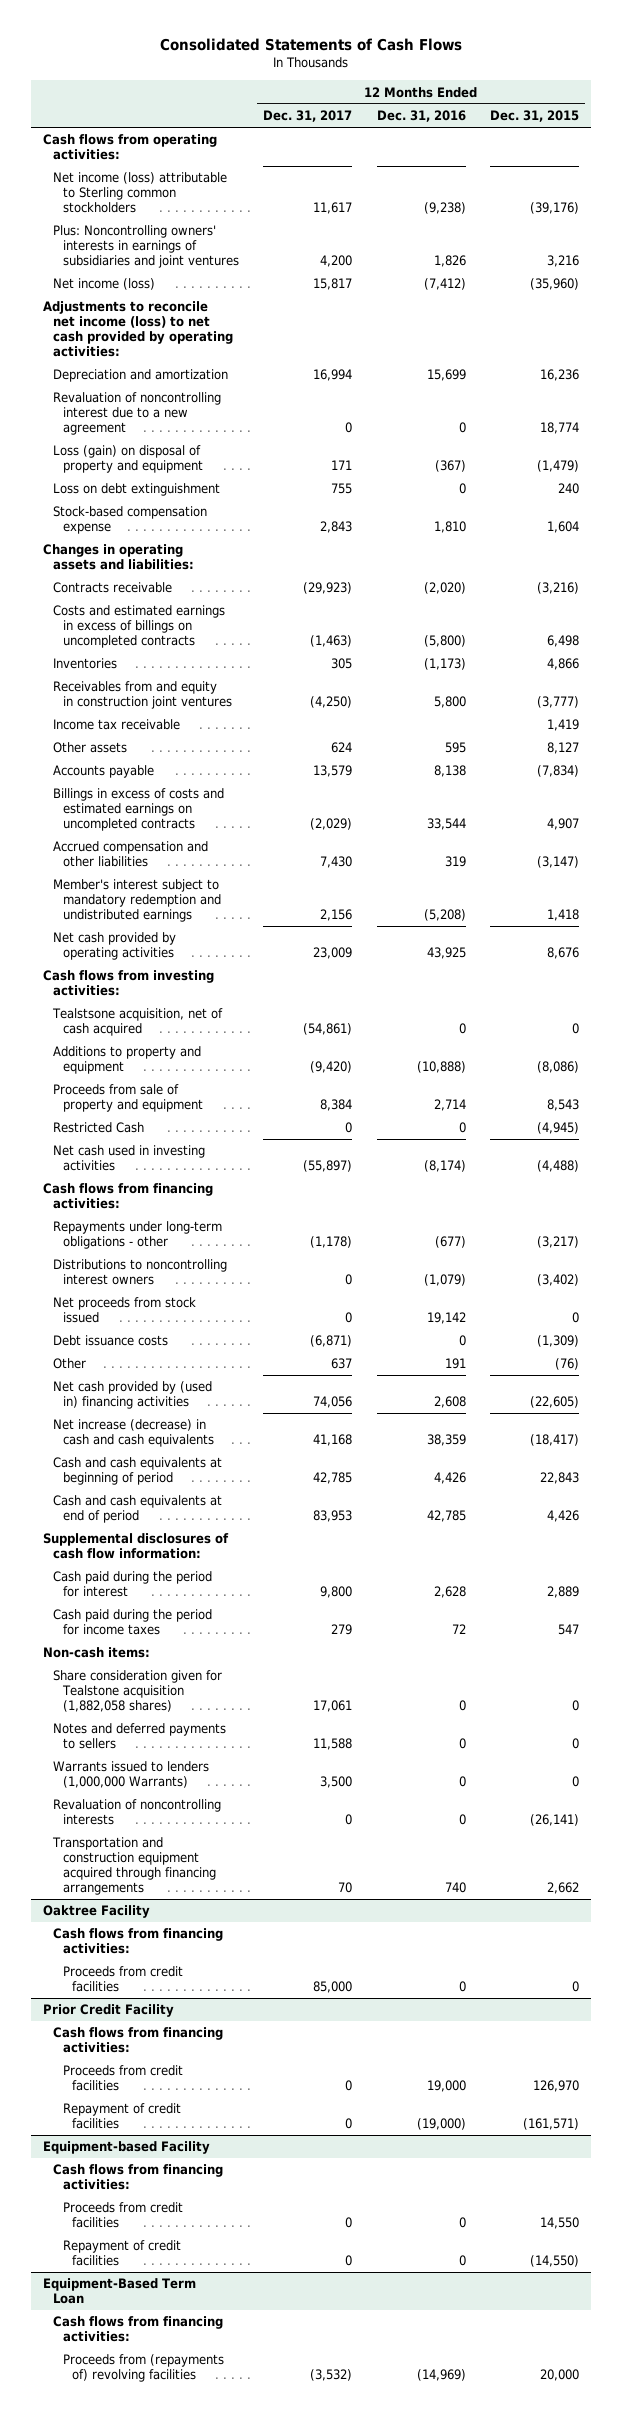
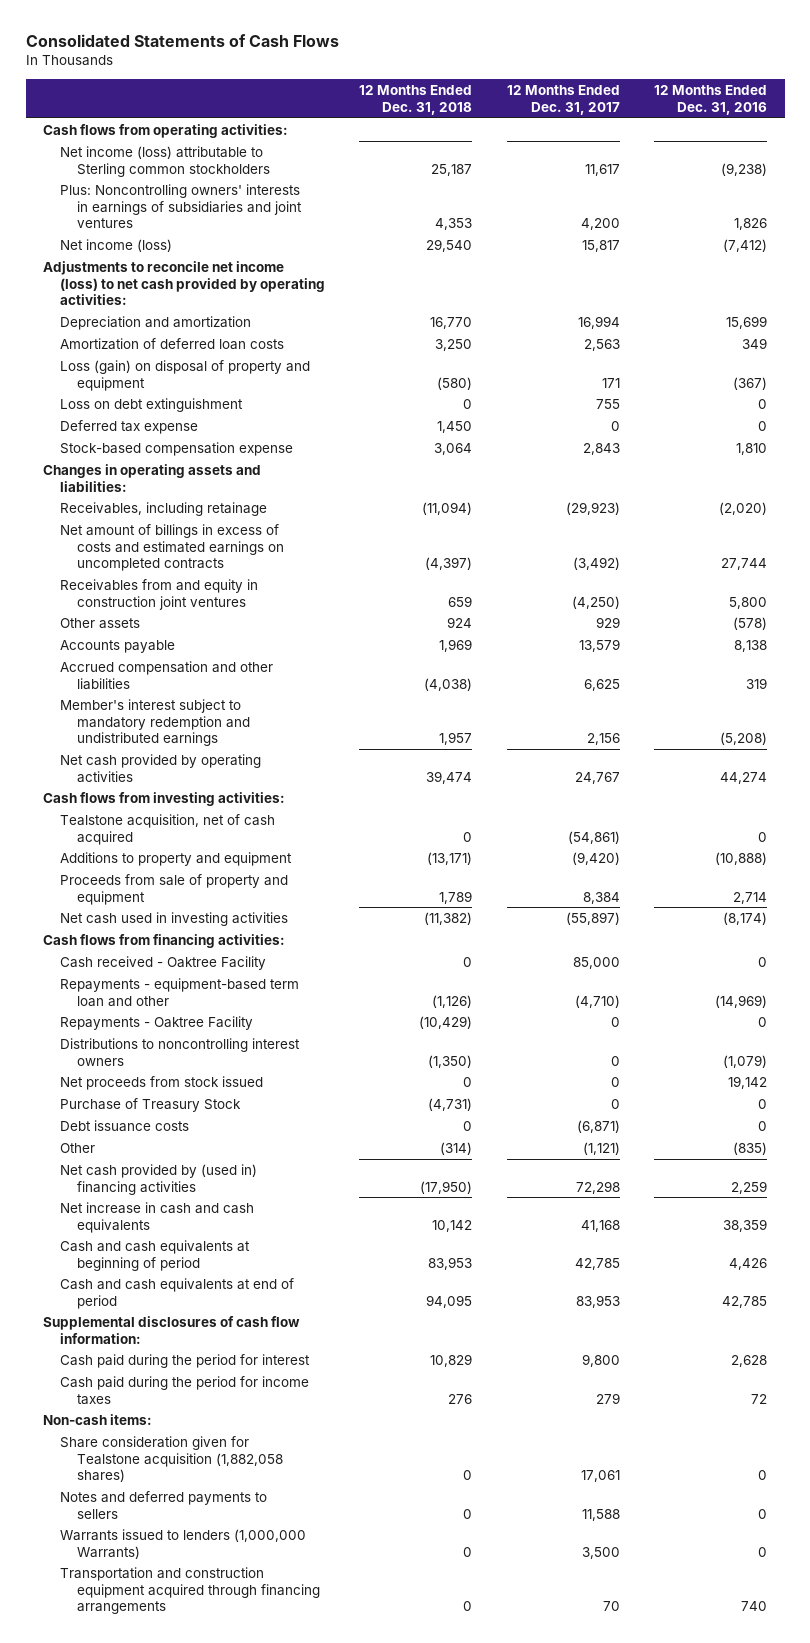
- | 12 Months Ended Dec. 31, 2017 | 12 Months Ended Dec. 31, 2016 | 12 Months Ended Dec. 31, 2015
+ | 12 Months Ended Dec. 31, 2018 | 12 Months Ended Dec. 31, 2017 | 12 Months Ended Dec. 31, 2016
- Revaluation of noncontrolling interest due to a new agreement | 0 | 0 | 18,774
+ Amortization of deferred loan costs | 3,250 | 2,563 | 349
+ Deferred tax expense | 1,450 | 0 | 0
- Contracts receivable | (29,923) | (2,020) | (3,216)
- Costs and estimated earnings in excess of billings on uncompleted contracts | (1,463) | (5,800) | 6,498
- Inventories | 305 | (1,173) | 4,866
+ Receivables, including retainage | (11,094) | (29,923) | (2,020)
+ Net amount of billings in excess of costs and estimated earnings on uncompleted contracts | (4,397) | (3,492) | 27,744
- Income tax receivable | | | 1,419
- Other assets | 624 | 595 | 8,127
+ Other assets | 924 | 929 | (578)
- Billings in excess of costs and estimated earnings on uncompleted contracts | (2,029) | 33,544 | 4,907
- Accrued compensation and other liabilities | 7,430 | 319 | (3,147)
+ Accrued compensation and other liabilities | (4,038) | 6,625 | 319
- Net cash provided by operating activities | 23,009 | 43,925 | 8,676
+ Net cash provided by operating activities | 39,474 | 24,767 | 44,274
- Tealstsone acquisition, net of cash acquired | (54,861) | 0 | 0
+ Tealstone acquisition, net of cash acquired | 0 | (54,861) | 0
- Restricted Cash | 0 | 0 | (4,945)
- Repayments under long-term obligations - other | (1,178) | (677) | (3,217)
+ Cash received - Oaktree Facility | 0 | 85,000 | 0
+ Repayments - equipment-based term loan and other | (1,126) | (4,710) | (14,969)
+ Repayments - Oaktree Facility | (10,429) | 0 | 0
+ Purchase of Treasury Stock | (4,731) | 0 | 0
- Other | 637 | 191 | (76)
- Net cash provided by (used in) financing activities | 74,056 | 2,608 | (22,605)
- Net increase (decrease) in cash and cash equivalents | 41,168 | 38,359 | (18,417)
+ Other | (314) | (1,121) | (835)
+ Net cash provided by (used in) financing activities | (17,950) | 72,298 | 2,259
+ Net increase in cash and cash equivalents | 10,142 | 41,168 | 38,359
- Revaluation of noncontrolling interests | 0 | 0 | (26,141)
- Oaktree Facility
- Cash flows from financing activities:
- Proceeds from credit facilities | 85,000 | 0 | 0
- Prior Credit Facility
- Cash flows from financing activities:
- Proceeds from credit facilities | 0 | 19,000 | 126,970
- Repayment of credit facilities | 0 | (19,000) | (161,571)
- Equipment-based Facility
- Cash flows from financing activities:
- Proceeds from credit facilities | 0 | 0 | 14,550
- Repayment of credit facilities | 0 | 0 | (14,550)
- Equipment-Based Term Loan
- Cash flows from financing activities:
- Proceeds from (repayments of) revolving facilities | (3,532) | (14,969) | 20,000

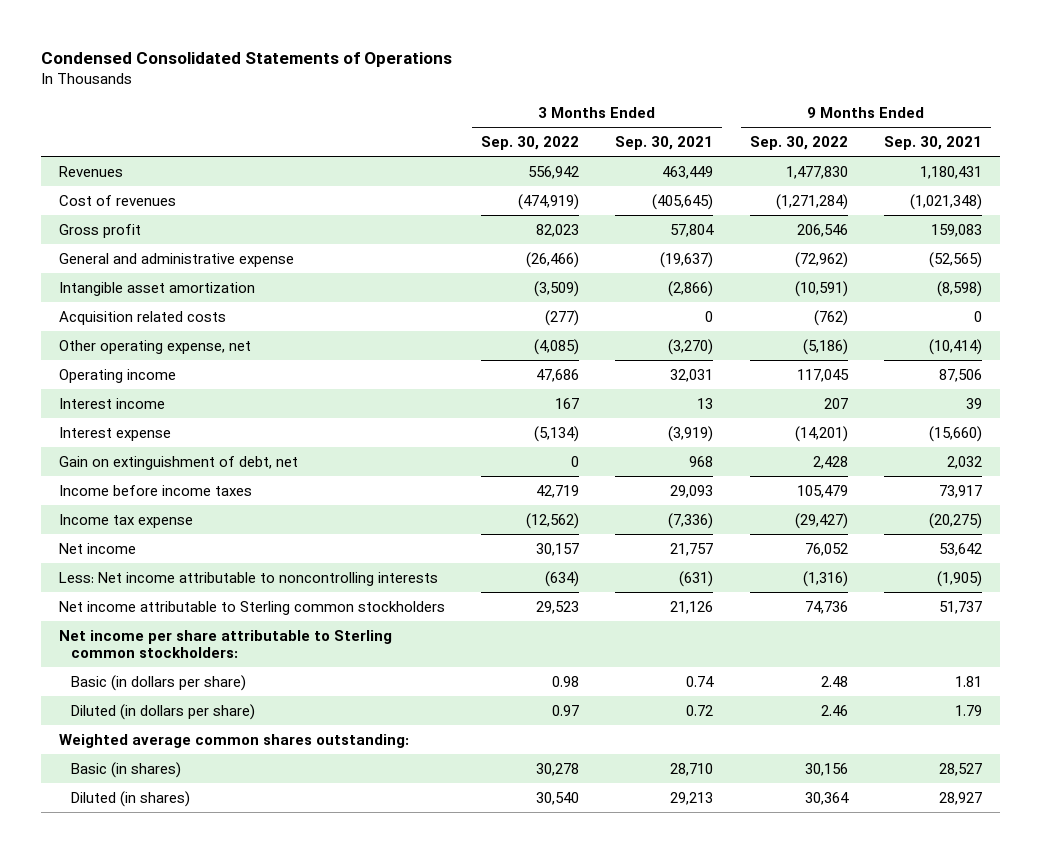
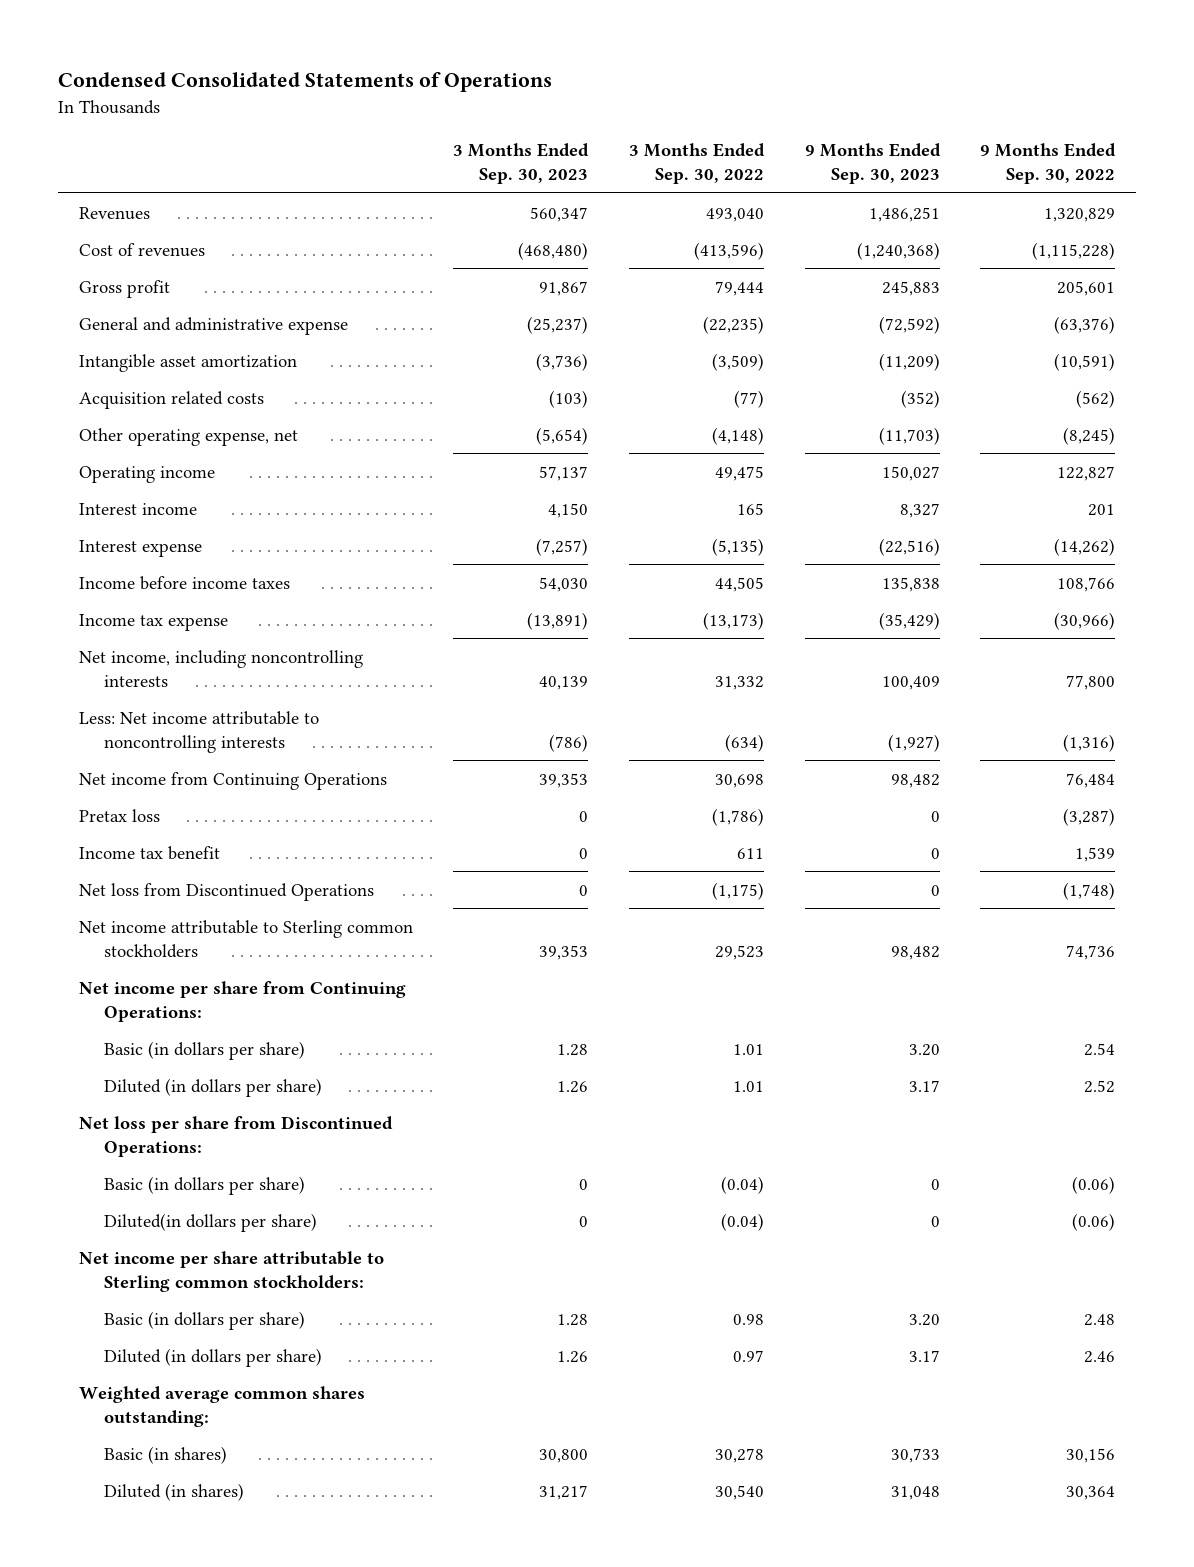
- | 3 Months Ended Sep. 30, 2022 | 3 Months Ended Sep. 30, 2021 | 9 Months Ended Sep. 30, 2022 | 9 Months Ended Sep. 30, 2021
+ | 3 Months Ended Sep. 30, 2023 | 3 Months Ended Sep. 30, 2022 | 9 Months Ended Sep. 30, 2023 | 9 Months Ended Sep. 30, 2022
- Revenues | 556,942 | 463,449 | 1,477,830 | 1,180,431
- Cost of revenues | (474,919) | (405,645) | (1,271,284) | (1,021,348)
- Gross profit | 82,023 | 57,804 | 206,546 | 159,083
- General and administrative expense | (26,466) | (19,637) | (72,962) | (52,565)
+ Revenues | 560,347 | 493,040 | 1,486,251 | 1,320,829
+ Cost of revenues | (468,480) | (413,596) | (1,240,368) | (1,115,228)
+ Gross profit | 91,867 | 79,444 | 245,883 | 205,601
+ General and administrative expense | (25,237) | (22,235) | (72,592) | (63,376)
- Acquisition related costs | (277) | 0 | (762) | 0
- Other operating expense, net | (4,085) | (3,270) | (5,186) | (10,414)
- Operating income | 47,686 | 32,031 | 117,045 | 87,506
- Interest income | 167 | 13 | 207 | 39
- Interest expense | (5,134) | (3,919) | (14,201) | (15,660)
- Gain on extinguishment of debt, net | 0 | 968 | 2,428 | 2,032
- Income before income taxes | 42,719 | 29,093 | 105,479 | 73,917
- Income tax expense | (12,562) | (7,336) | (29,427) | (20,275)
- Net income | 30,157 | 21,757 | 76,052 | 53,642
+ Acquisition related costs | (103) | (77) | (352) | (562)
+ Other operating expense, net | (5,654) | (4,148) | (11,703) | (8,245)
+ Operating income | 57,137 | 49,475 | 150,027 | 122,827
+ Interest income | 4,150 | 165 | 8,327 | 201
+ Interest expense | (7,257) | (5,135) | (22,516) | (14,262)
+ Income before income taxes | 54,030 | 44,505 | 135,838 | 108,766
+ Income tax expense | (13,891) | (13,173) | (35,429) | (30,966)
+ Net income, including noncontrolling interests | 40,139 | 31,332 | 100,409 | 77,800
+ Net income from Continuing Operations | 39,353 | 30,698 | 98,482 | 76,484
+ Pretax loss | 0 | (1,786) | 0 | (3,287)
+ Income tax benefit | 0 | 611 | 0 | 1,539
+ Net loss from Discontinued Operations | 0 | (1,175) | 0 | (1,748)
+ Net income per share from Continuing Operations:
+ Basic (in dollars per share) | 1.28 | 1.01 | 3.20 | 2.54
+ Diluted (in dollars per share) | 1.26 | 1.01 | 3.17 | 2.52
+ Net loss per share from Discontinued Operations:
+ Basic (in dollars per share) | 0 | (0.04) | 0 | (0.06)
+ Diluted(in dollars per share) | 0 | (0.04) | 0 | (0.06)

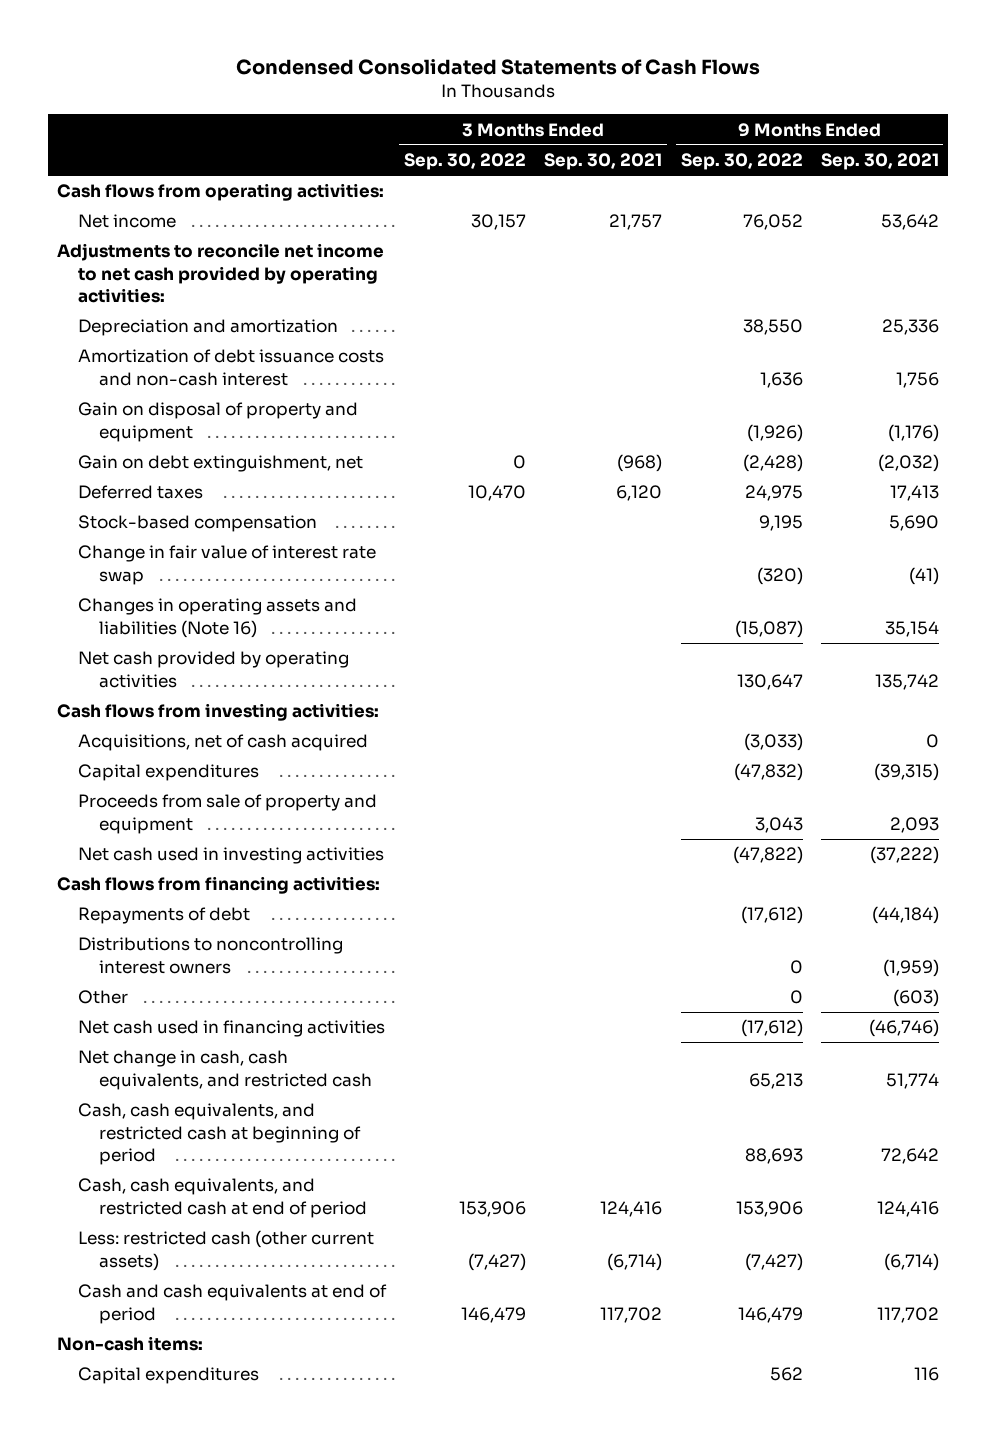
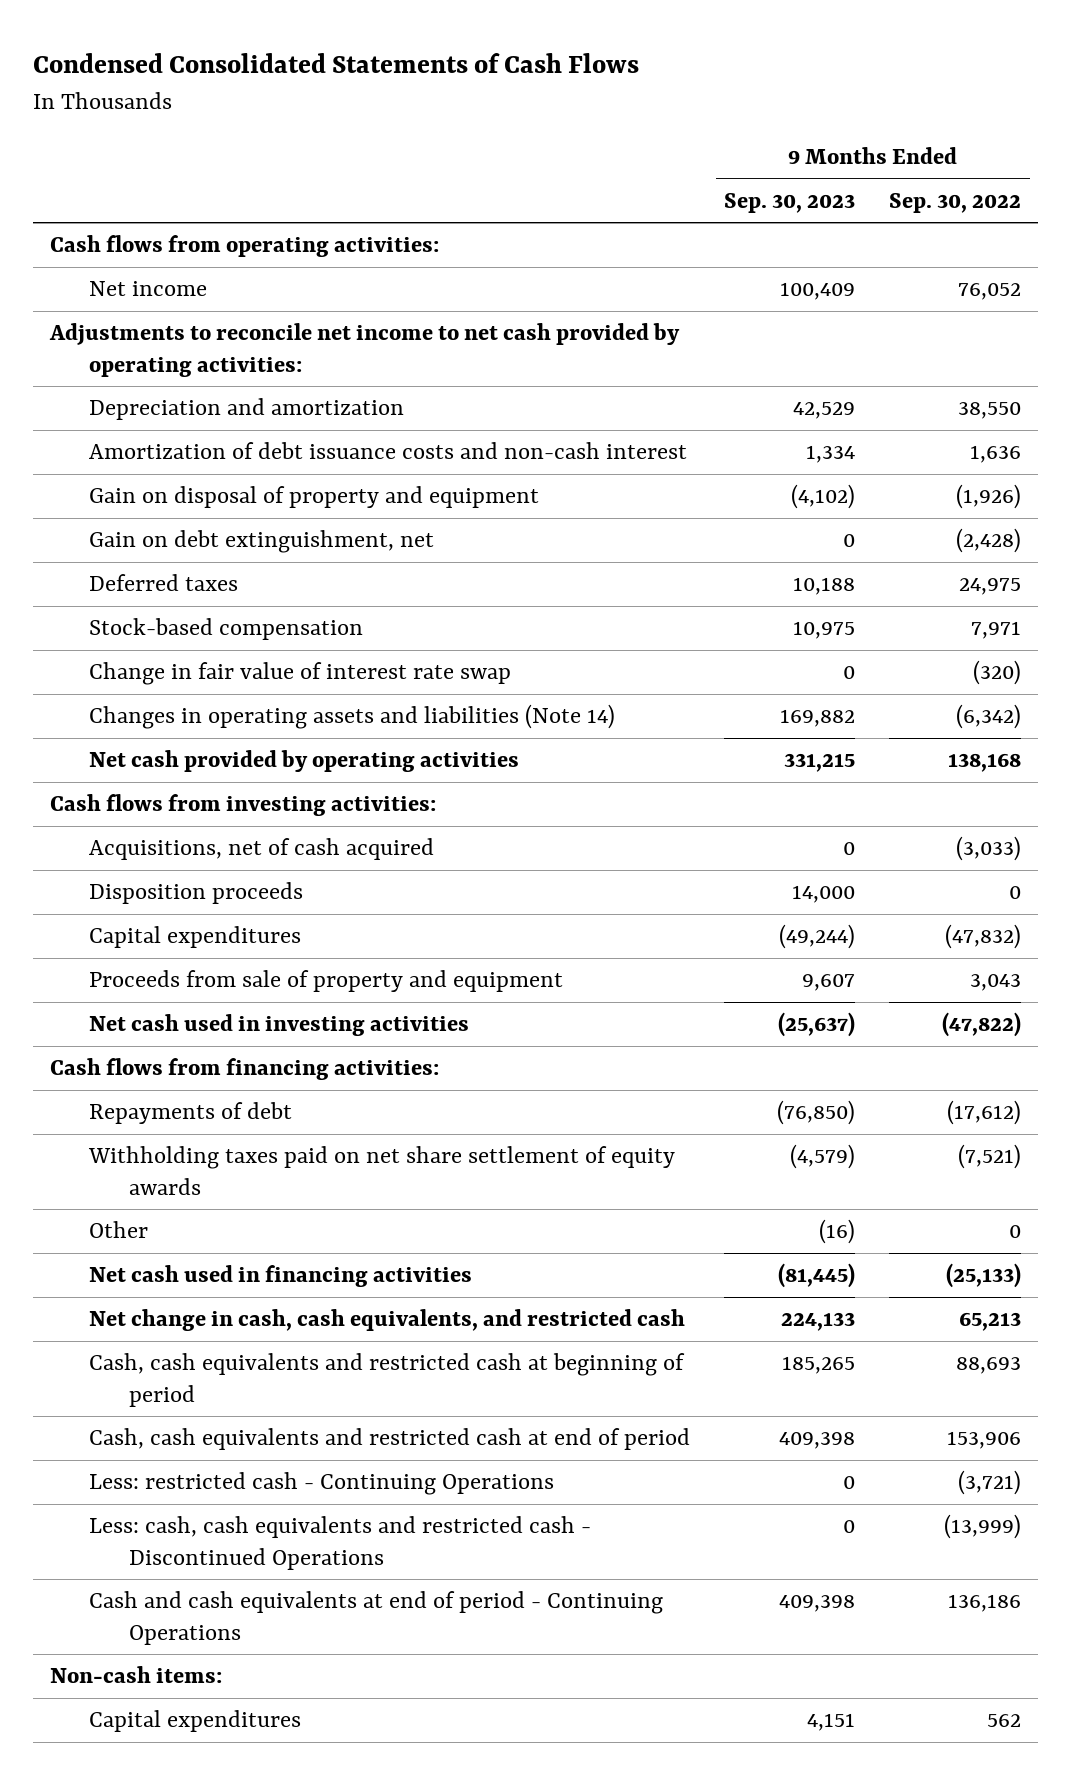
- | 3 Months Ended Sep. 30, 2022 | 3 Months Ended Sep. 30, 2021 | 9 Months Ended Sep. 30, 2022 | 9 Months Ended Sep. 30, 2021
+ | 9 Months Ended Sep. 30, 2023 | 9 Months Ended Sep. 30, 2022
- Stock-based compensation | | | 9,195 | 5,690
+ Stock-based compensation | 10,975 | 7,971
- Changes in operating assets and liabilities (Note 16) | | | (15,087) | 35,154
- Net cash provided by operating activities | | | 130,647 | 135,742
+ Changes in operating assets and liabilities (Note 14) | 169,882 | (6,342)
+ Net cash provided by operating activities | 331,215 | 138,168
+ Disposition proceeds | 14,000 | 0
- Distributions to noncontrolling interest owners | | | 0 | (1,959)
+ Withholding taxes paid on net share settlement of equity awards | (4,579) | (7,521)
- Net cash used in financing activities | | | (17,612) | (46,746)
+ Net cash used in financing activities | (81,445) | (25,133)
- Cash, cash equivalents, and restricted cash at beginning of period | | | 88,693 | 72,642
- Cash, cash equivalents, and restricted cash at end of period | 153,906 | 124,416 | 153,906 | 124,416
- Less: restricted cash (other current assets) | (7,427) | (6,714) | (7,427) | (6,714)
- Cash and cash equivalents at end of period | 146,479 | 117,702 | 146,479 | 117,702
+ Cash, cash equivalents and restricted cash at beginning of period | 185,265 | 88,693
+ Cash, cash equivalents and restricted cash at end of period | 409,398 | 153,906
+ Less: restricted cash - Continuing Operations | 0 | (3,721)
+ Less: cash, cash equivalents and restricted cash - Discontinued Operations | 0 | (13,999)
+ Cash and cash equivalents at end of period - Continuing Operations | 409,398 | 136,186

